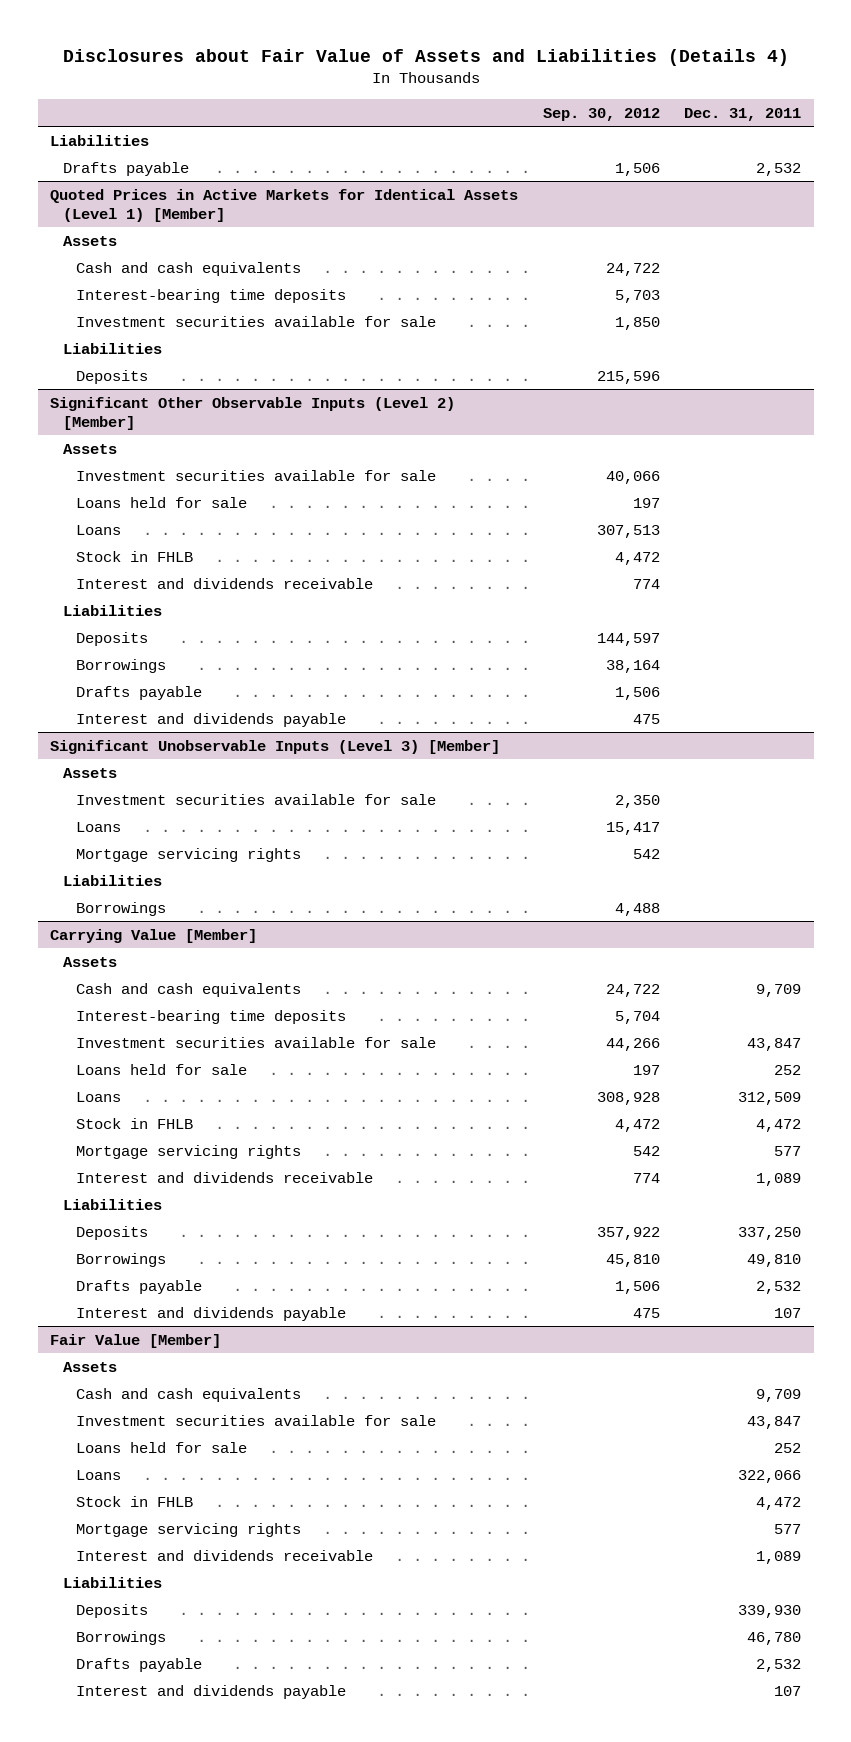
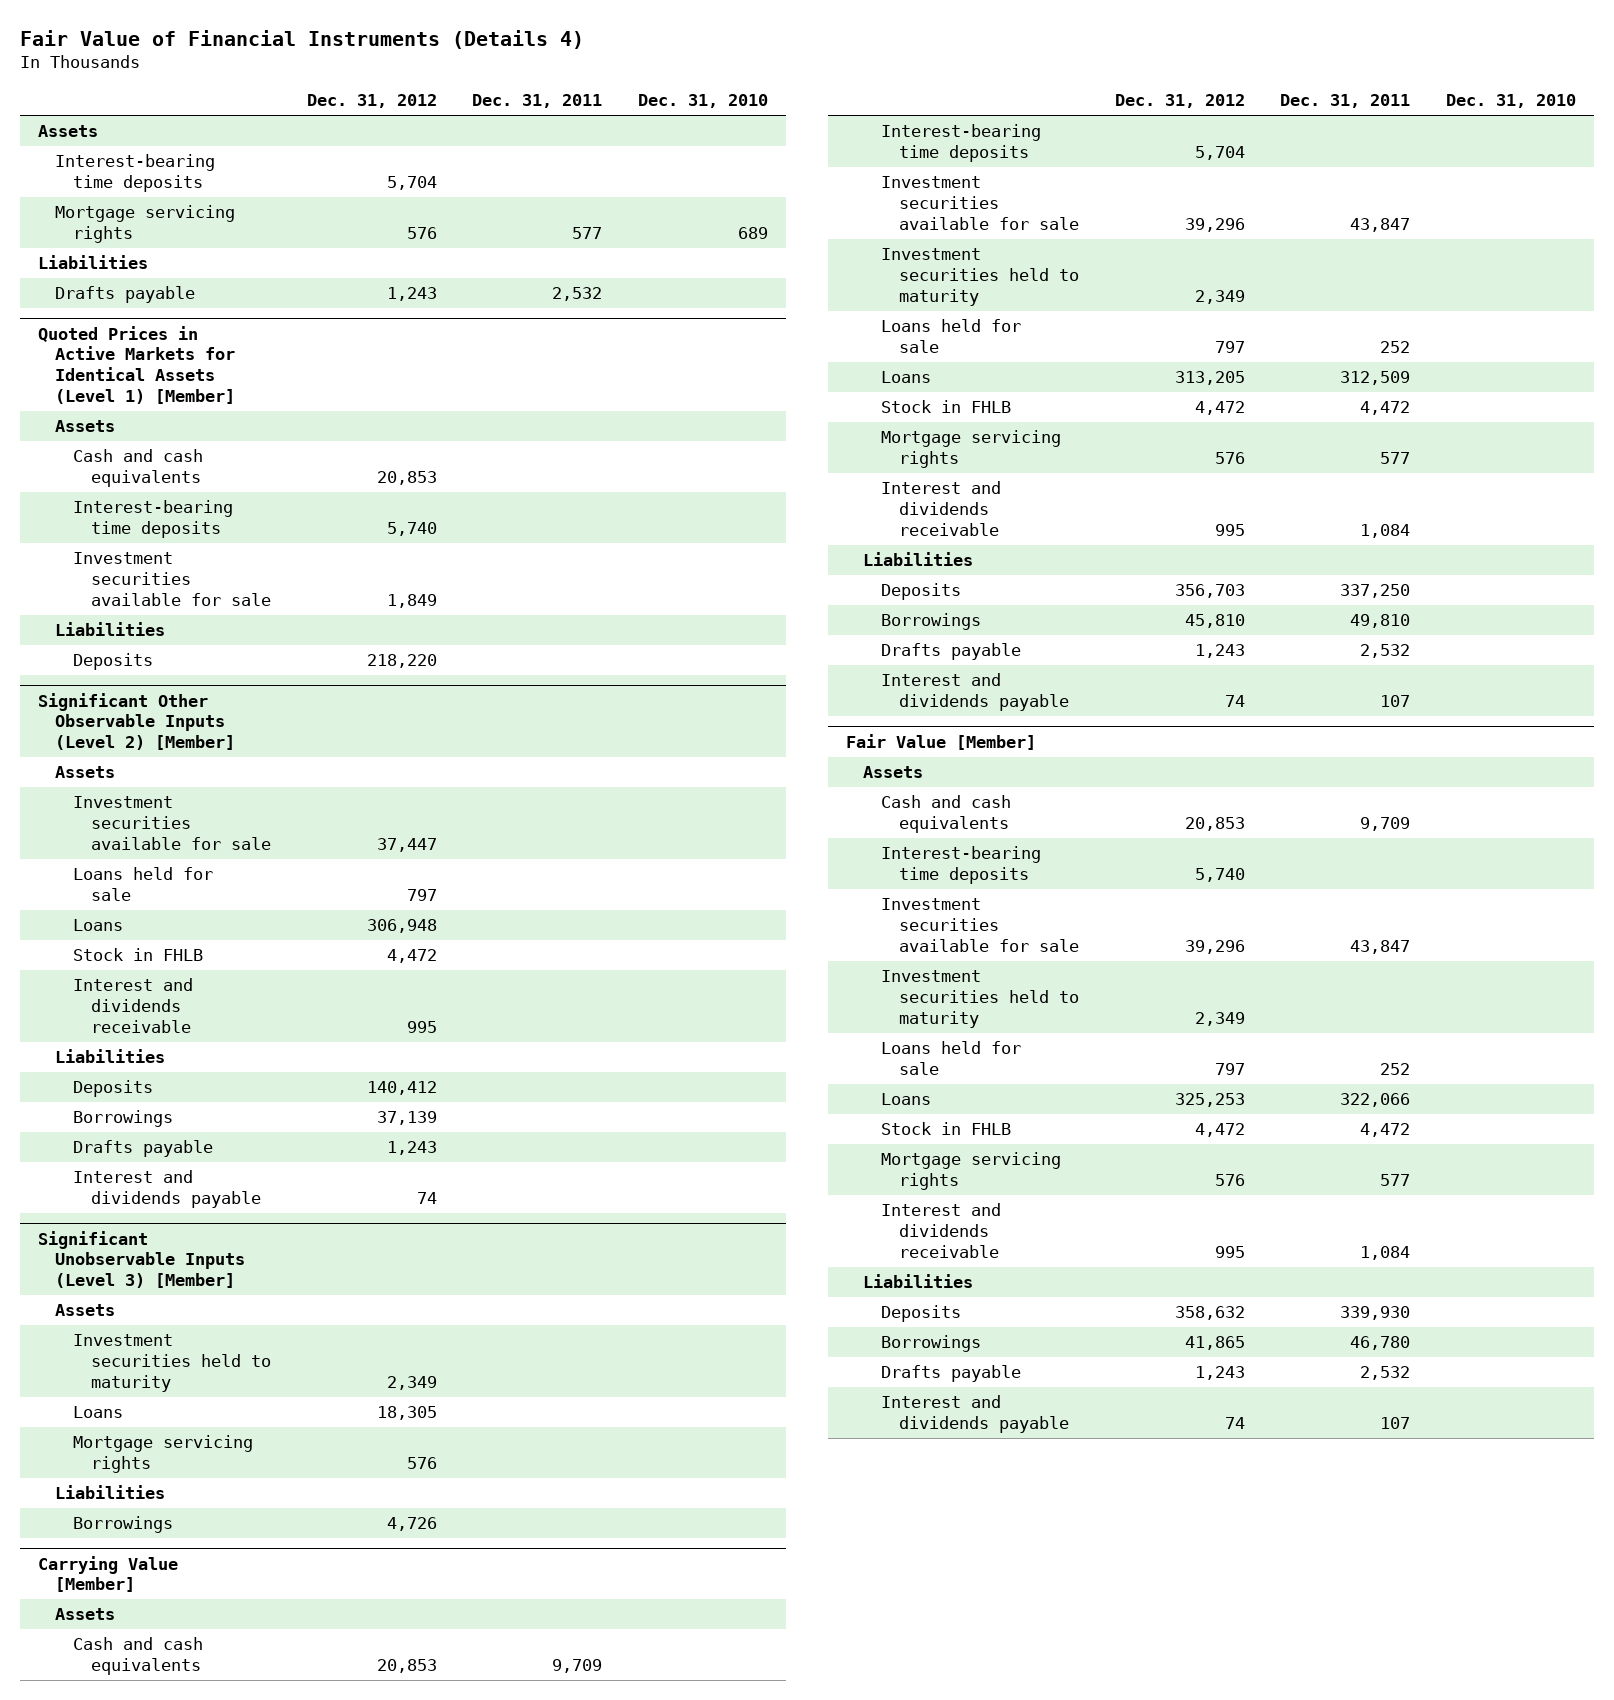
- Disclosures about Fair Value of Assets and Liabilities (Details 4)
+ Fair Value of Financial Instruments (Details 4)
- | Sep. 30, 2012 | Dec. 31, 2011
+ | Dec. 31, 2012 | Dec. 31, 2011 | Dec. 31, 2010
+ Assets
+ Interest-bearing time deposits | 5,704 | |
+ Mortgage servicing rights | 576 | 577 | 689
@ Significant Unobservable Inputs (Level 3) [Member]
- Investment securities available for sale | 2,350 |
+ Investment securities held to maturity | 2,349 | |
@ Carrying Value [Member]
+ Investment securities held to maturity | 2,349 | |
- Interest and dividends receivable | 774 | 1,089
+ Interest and dividends receivable | 995 | 1,084 |
@ Fair Value [Member]
+ Interest-bearing time deposits | 5,740 | |
+ Investment securities held to maturity | 2,349 | |
- Interest and dividends receivable | | 1,089
+ Interest and dividends receivable | 995 | 1,084 |

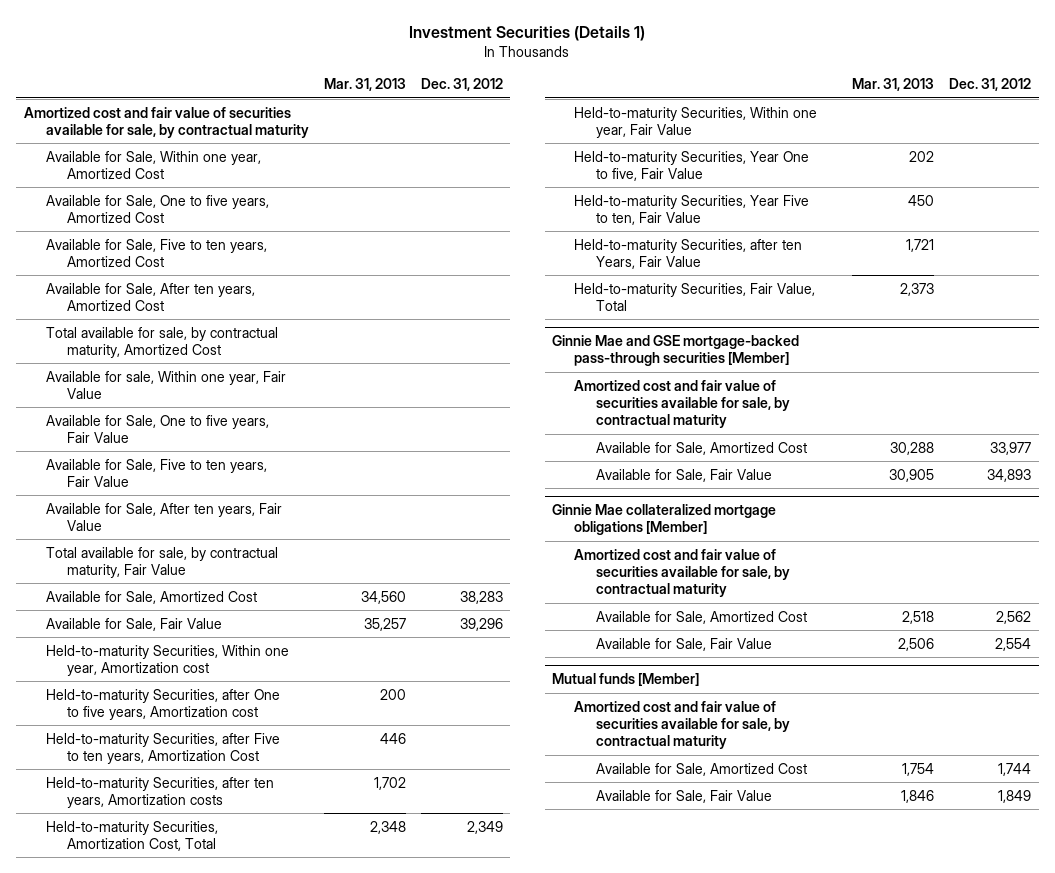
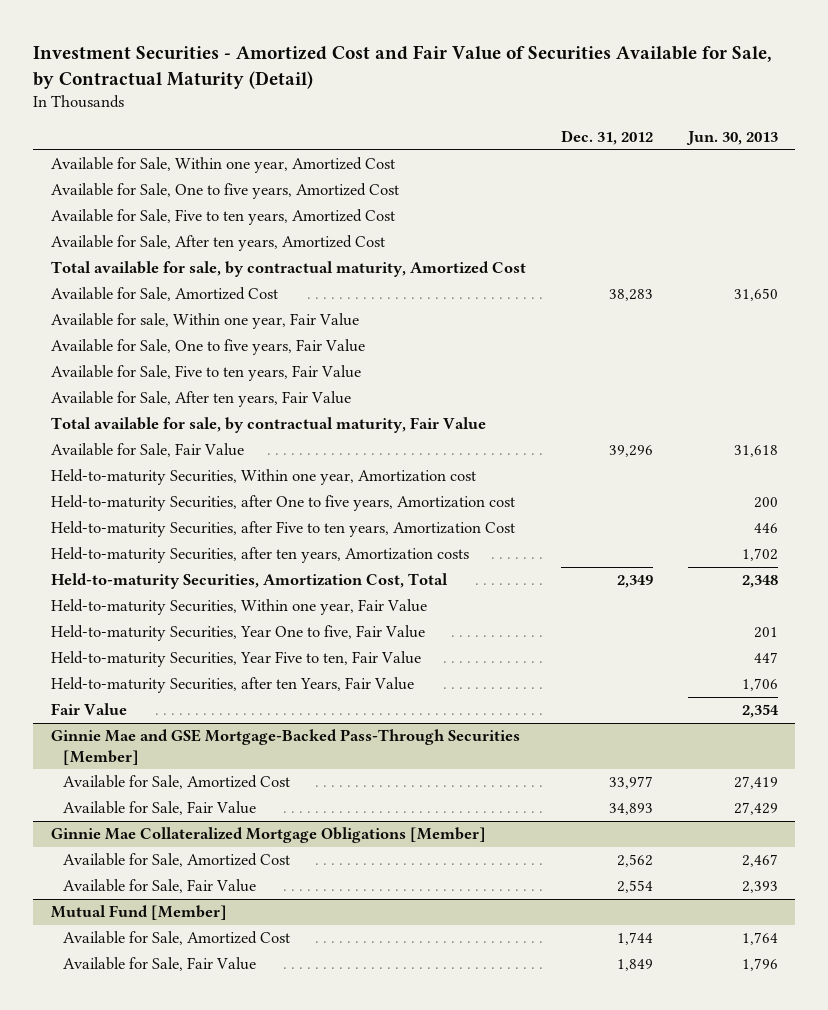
- Investment Securities (Details 1)
+ Investment Securities - Amortized Cost and Fair Value of Securities Available for Sale, by Contractual Maturity (Detail)
- | Mar. 31, 2013 | Dec. 31, 2012
+ | Dec. 31, 2012 | Jun. 30, 2013
- Amortized cost and fair value of securities available for sale, by contractual maturity
moved up: Available for Sale, Amortized Cost | 38,283 | 31,650
- Held-to-maturity Securities, Fair Value, Total | 2,373 |
- Ginnie Mae and GSE mortgage-backed pass-through securities [Member]
- Amortized cost and fair value of securities available for sale, by contractual maturity
+ Fair Value | | 2,354
+ Ginnie Mae and GSE Mortgage-Backed Pass-Through Securities [Member]
- Ginnie Mae collateralized mortgage obligations [Member]
- Amortized cost and fair value of securities available for sale, by contractual maturity
+ Ginnie Mae Collateralized Mortgage Obligations [Member]
- Mutual funds [Member]
- Amortized cost and fair value of securities available for sale, by contractual maturity
+ Mutual Fund [Member]

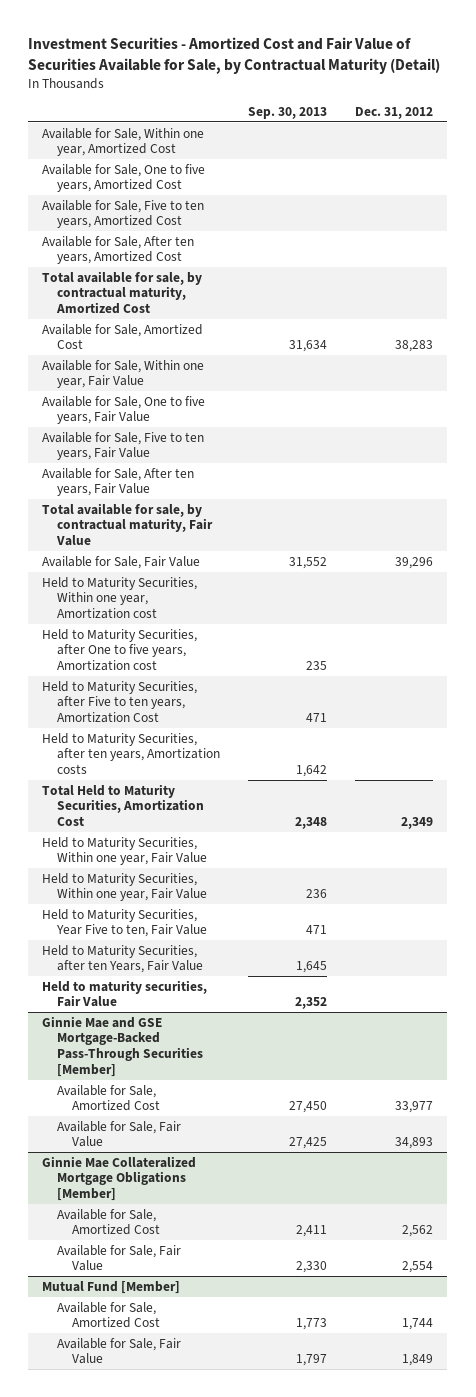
- | Dec. 31, 2012 | Jun. 30, 2013
+ | Sep. 30, 2013 | Dec. 31, 2012
- Available for sale, Within one year, Fair Value
+ Available for Sale, Within one year, Fair Value
- Held-to-maturity Securities, Within one year, Amortization cost
- Held-to-maturity Securities, after One to five years, Amortization cost | | 200
- Held-to-maturity Securities, after Five to ten years, Amortization Cost | | 446
- Held-to-maturity Securities, after ten years, Amortization costs | | 1,702
- Held-to-maturity Securities, Amortization Cost, Total | 2,349 | 2,348
- Held-to-maturity Securities, Within one year, Fair Value
- Held-to-maturity Securities, Year One to five, Fair Value | | 201
- Held-to-maturity Securities, Year Five to ten, Fair Value | | 447
- Held-to-maturity Securities, after ten Years, Fair Value | | 1,706
- Fair Value | | 2,354
+ Held to Maturity Securities, Within one year, Amortization cost
+ Held to Maturity Securities, after One to five years, Amortization cost | 235 |
+ Held to Maturity Securities, after Five to ten years, Amortization Cost | 471 |
+ Held to Maturity Securities, after ten years, Amortization costs | 1,642 |
+ Total Held to Maturity Securities, Amortization Cost | 2,348 | 2,349
+ Held to Maturity Securities, Within one year, Fair Value
+ Held to Maturity Securities, Within one year, Fair Value | 236 |
+ Held to Maturity Securities, Year Five to ten, Fair Value | 471 |
+ Held to Maturity Securities, after ten Years, Fair Value | 1,645 |
+ Held to maturity securities, Fair Value | 2,352 |

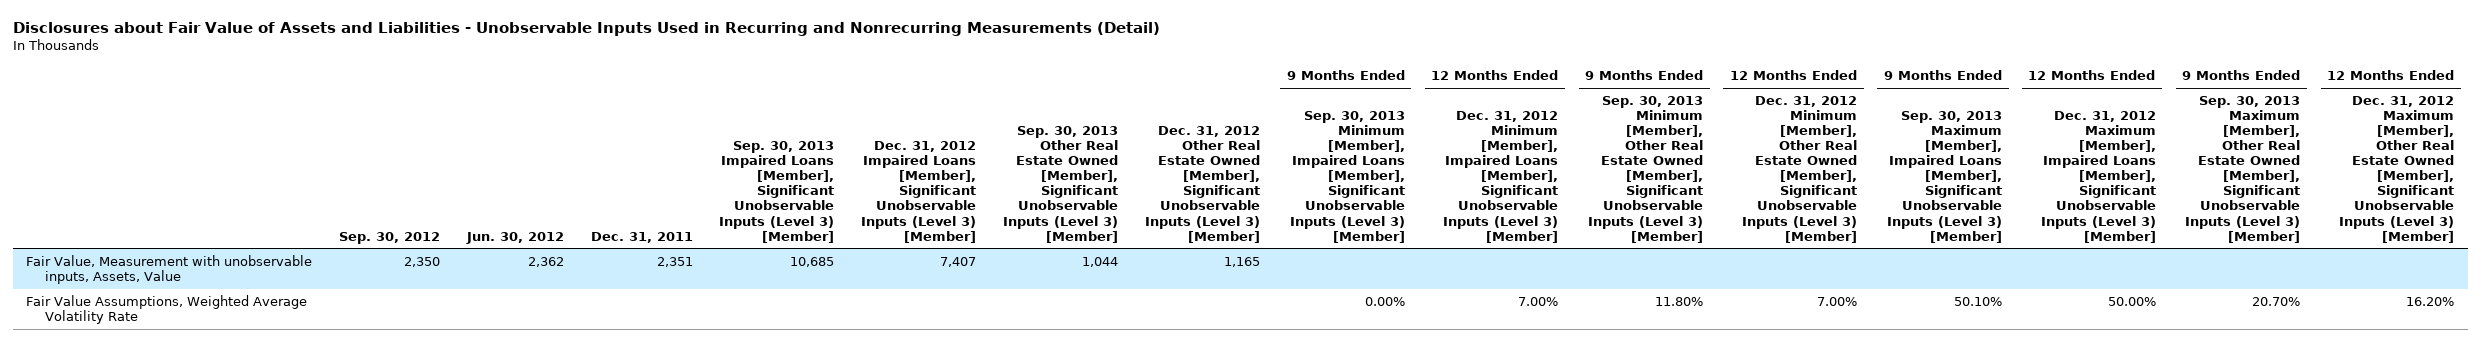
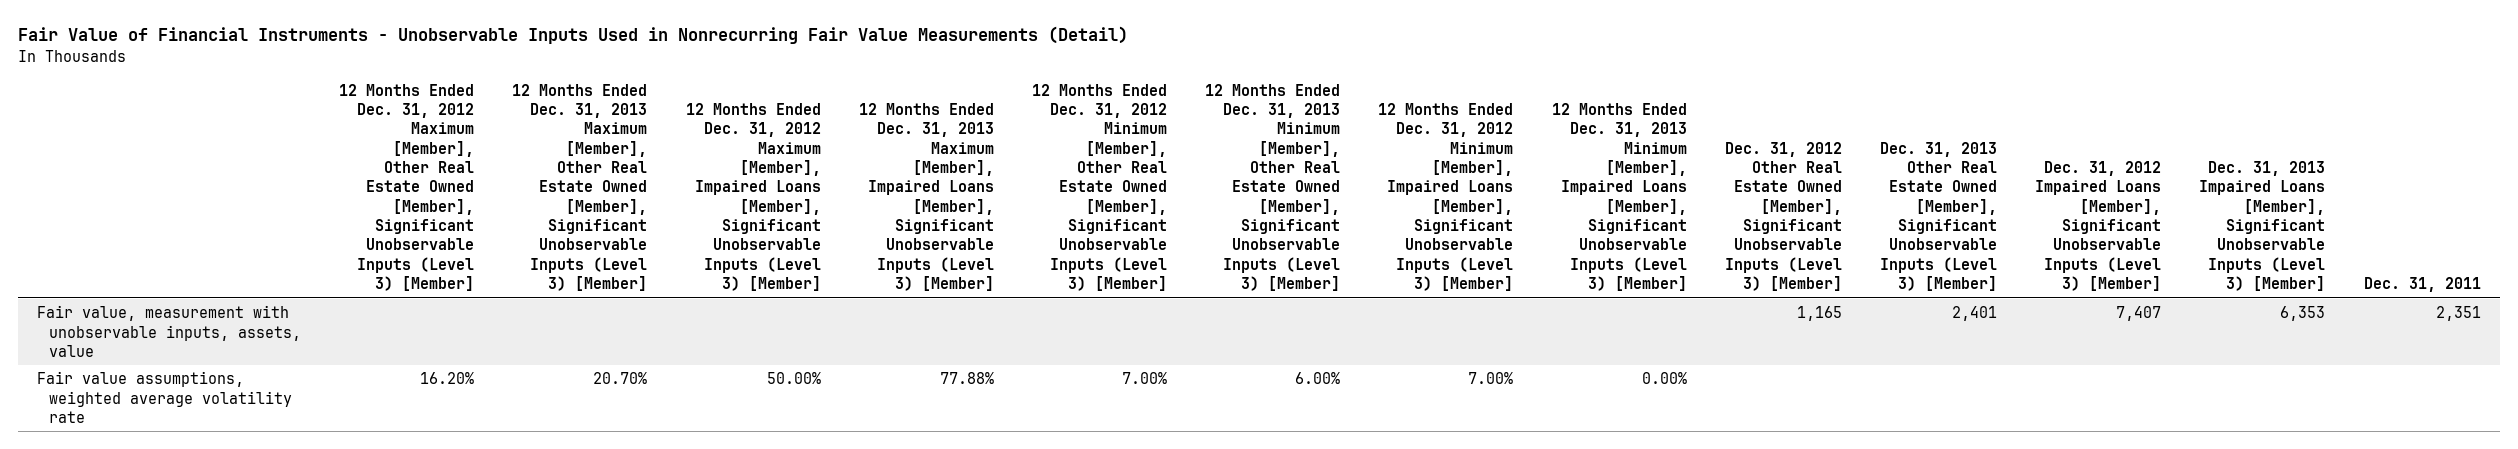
- Disclosures about Fair Value of Assets and Liabilities - Unobservable Inputs Used in Recurring and Nonrecurring Measurements (Detail)
+ Fair Value of Financial Instruments - Unobservable Inputs Used in Nonrecurring Fair Value Measurements (Detail)
- | Sep. 30, 2012 | Jun. 30, 2012 | Dec. 31, 2011 | Sep. 30, 2013 Impaired Loans [Member], Significant Unobservable Inputs (Level 3) [Member] | Dec. 31, 2012 Impaired Loans [Member], Significant Unobservable Inputs (Level 3) [Member] | Sep. 30, 2013 Other Real Estate Owned [Member], Significant Unobservable Inputs (Level 3) [Member] | Dec. 31, 2012 Other Real Estate Owned [Member], Significant Unobservable Inputs (Level 3) [Member] | 9 Months Ended Sep. 30, 2013 Minimum [Member], Impaired Loans [Member], Significant Unobservable Inputs (Level 3) [Member] | 12 Months Ended Dec. 31, 2012 Minimum [Member], Impaired Loans [Member], Significant Unobservable Inputs (Level 3) [Member] | 9 Months Ended Sep. 30, 2013 Minimum [Member], Other Real Estate Owned [Member], Significant Unobservable Inputs (Level 3) [Member] | 12 Months Ended Dec. 31, 2012 Minimum [Member], Other Real Estate Owned [Member], Significant Unobservable Inputs (Level 3) [Member] | 9 Months Ended Sep. 30, 2013 Maximum [Member], Impaired Loans [Member], Significant Unobservable Inputs (Level 3) [Member] | 12 Months Ended Dec. 31, 2012 Maximum [Member], Impaired Loans [Member], Significant Unobservable Inputs (Level 3) [Member] | 9 Months Ended Sep. 30, 2013 Maximum [Member], Other Real Estate Owned [Member], Significant Unobservable Inputs (Level 3) [Member] | 12 Months Ended Dec. 31, 2012 Maximum [Member], Other Real Estate Owned [Member], Significant Unobservable Inputs (Level 3) [Member]
+ | 12 Months Ended Dec. 31, 2012 Maximum [Member], Other Real Estate Owned [Member], Significant Unobservable Inputs (Level 3) [Member] | 12 Months Ended Dec. 31, 2013 Maximum [Member], Other Real Estate Owned [Member], Significant Unobservable Inputs (Level 3) [Member] | 12 Months Ended Dec. 31, 2012 Maximum [Member], Impaired Loans [Member], Significant Unobservable Inputs (Level 3) [Member] | 12 Months Ended Dec. 31, 2013 Maximum [Member], Impaired Loans [Member], Significant Unobservable Inputs (Level 3) [Member] | 12 Months Ended Dec. 31, 2012 Minimum [Member], Other Real Estate Owned [Member], Significant Unobservable Inputs (Level 3) [Member] | 12 Months Ended Dec. 31, 2013 Minimum [Member], Other Real Estate Owned [Member], Significant Unobservable Inputs (Level 3) [Member] | 12 Months Ended Dec. 31, 2012 Minimum [Member], Impaired Loans [Member], Significant Unobservable Inputs (Level 3) [Member] | 12 Months Ended Dec. 31, 2013 Minimum [Member], Impaired Loans [Member], Significant Unobservable Inputs (Level 3) [Member] | Dec. 31, 2012 Other Real Estate Owned [Member], Significant Unobservable Inputs (Level 3) [Member] | Dec. 31, 2013 Other Real Estate Owned [Member], Significant Unobservable Inputs (Level 3) [Member] | Dec. 31, 2012 Impaired Loans [Member], Significant Unobservable Inputs (Level 3) [Member] | Dec. 31, 2013 Impaired Loans [Member], Significant Unobservable Inputs (Level 3) [Member] | Dec. 31, 2011
- Fair Value, Measurement with unobservable inputs, Assets, Value | 2,350 | 2,362 | 2,351 | 10,685 | 7,407 | 1,044 | 1,165 | | | | | | | |
- Fair Value Assumptions, Weighted Average Volatility Rate | | | | | | | | 0.00% | 7.00% | 11.80% | 7.00% | 50.10% | 50.00% | 20.70% | 16.20%
+ Fair value, measurement with unobservable inputs, assets, value | | | | | | | | | 1,165 | 2,401 | 7,407 | 6,353 | 2,351
+ Fair value assumptions, weighted average volatility rate | 16.20% | 20.70% | 50.00% | 77.88% | 7.00% | 6.00% | 7.00% | 0.00% | | | | |

